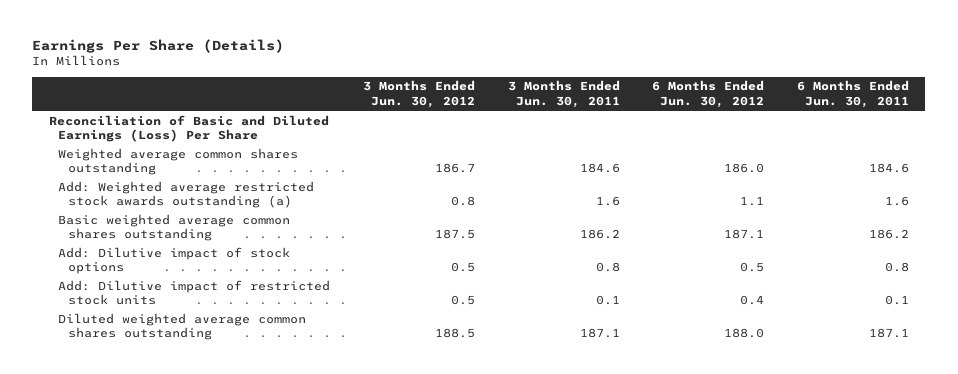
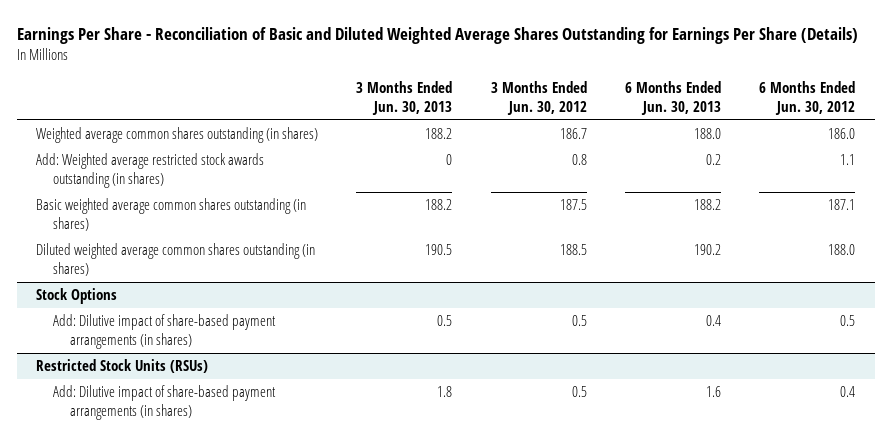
- Earnings Per Share (Details)
+ Earnings Per Share - Reconciliation of Basic and Diluted Weighted Average Shares Outstanding for Earnings Per Share (Details)
- | 3 Months Ended Jun. 30, 2012 | 3 Months Ended Jun. 30, 2011 | 6 Months Ended Jun. 30, 2012 | 6 Months Ended Jun. 30, 2011
+ | 3 Months Ended Jun. 30, 2013 | 3 Months Ended Jun. 30, 2012 | 6 Months Ended Jun. 30, 2013 | 6 Months Ended Jun. 30, 2012
- Reconciliation of Basic and Diluted Earnings (Loss) Per Share
- Weighted average common shares outstanding | 186.7 | 184.6 | 186.0 | 184.6
- Add: Weighted average restricted stock awards outstanding (a) | 0.8 | 1.6 | 1.1 | 1.6
- Basic weighted average common shares outstanding | 187.5 | 186.2 | 187.1 | 186.2
- Add: Dilutive impact of stock options | 0.5 | 0.8 | 0.5 | 0.8
- Add: Dilutive impact of restricted stock units | 0.5 | 0.1 | 0.4 | 0.1
- Diluted weighted average common shares outstanding | 188.5 | 187.1 | 188.0 | 187.1
+ Weighted average common shares outstanding (in shares) | 188.2 | 186.7 | 188.0 | 186.0
+ Add: Weighted average restricted stock awards outstanding (in shares) | 0 | 0.8 | 0.2 | 1.1
+ Basic weighted average common shares outstanding (in shares) | 188.2 | 187.5 | 188.2 | 187.1
+ Diluted weighted average common shares outstanding (in shares) | 190.5 | 188.5 | 190.2 | 188.0
+ Stock Options
+ Add: Dilutive impact of share-based payment arrangements (in shares) | 0.5 | 0.5 | 0.4 | 0.5
+ Restricted Stock Units (RSUs)
+ Add: Dilutive impact of share-based payment arrangements (in shares) | 1.8 | 0.5 | 1.6 | 0.4

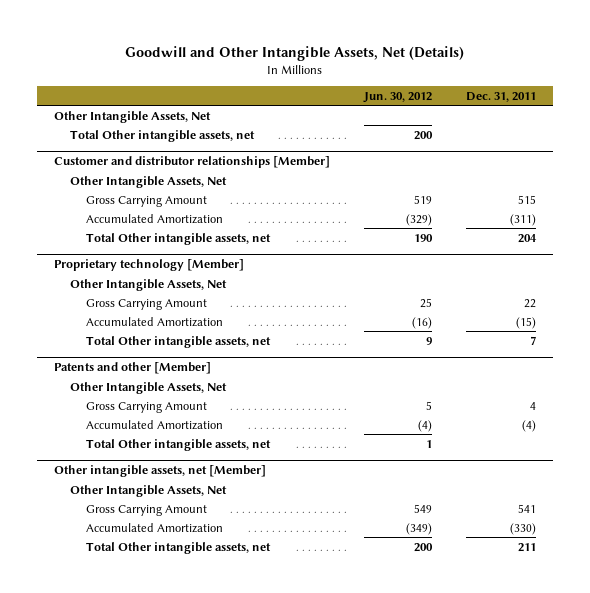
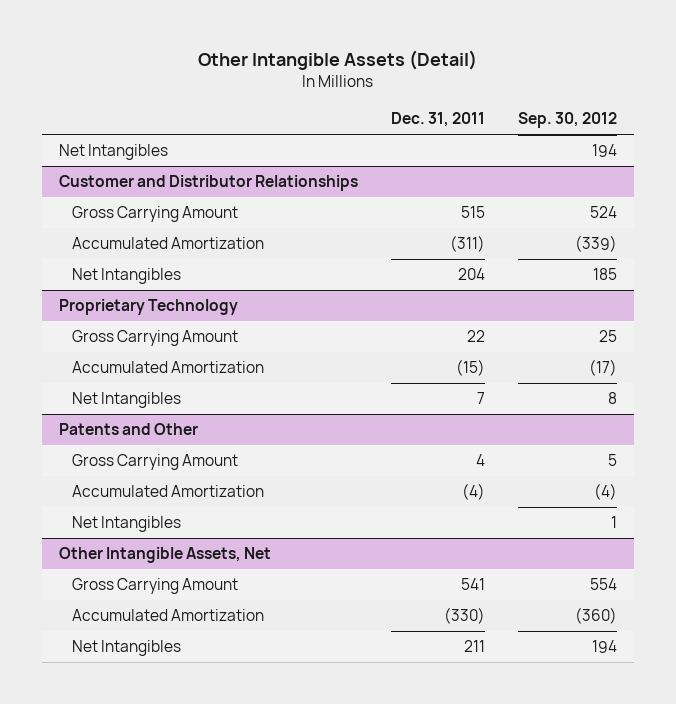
- Goodwill and Other Intangible Assets, Net (Details)
+ Other Intangible Assets (Detail)
- | Jun. 30, 2012 | Dec. 31, 2011
+ | Dec. 31, 2011 | Sep. 30, 2012
- Other Intangible Assets, Net
- Total Other intangible assets, net | 200 |
- Customer and distributor relationships [Member]
- Other Intangible Assets, Net
+ Net Intangibles | | 194
+ Customer and Distributor Relationships
- Total Other intangible assets, net | 190 | 204
- Proprietary technology [Member]
- Other Intangible Assets, Net
+ Net Intangibles | 204 | 185
+ Proprietary Technology
- Total Other intangible assets, net | 9 | 7
- Patents and other [Member]
- Other Intangible Assets, Net
+ Net Intangibles | 7 | 8
+ Patents and Other
- Total Other intangible assets, net | 1 |
- Other intangible assets, net [Member]
- Other Intangible Assets, Net
+ Net Intangibles | | 1
+ Other Intangible Assets, Net
- Total Other intangible assets, net | 200 | 211
+ Net Intangibles | 211 | 194

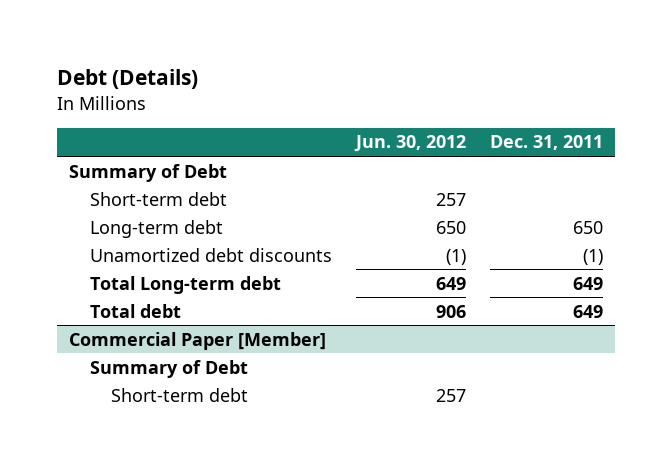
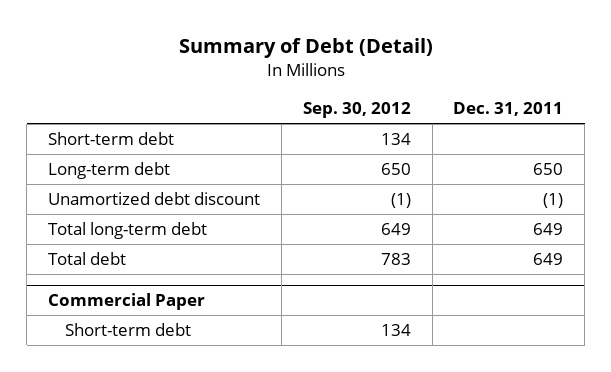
- Debt (Details)
+ Summary of Debt (Detail)
- | Jun. 30, 2012 | Dec. 31, 2011
+ | Sep. 30, 2012 | Dec. 31, 2011
- Summary of Debt
- Unamortized debt discounts | (1) | (1)
- Total Long-term debt | 649 | 649
+ Unamortized debt discount | (1) | (1)
+ Total long-term debt | 649 | 649
- Commercial Paper [Member]
- Summary of Debt
+ Commercial Paper

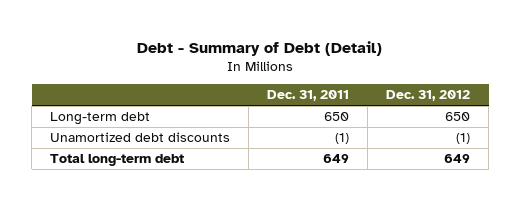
- Summary of Debt (Detail)
+ Debt - Summary of Debt (Detail)
- | Sep. 30, 2012 | Dec. 31, 2011
+ | Dec. 31, 2011 | Dec. 31, 2012
- Short-term debt | 134 |
- Unamortized debt discount | (1) | (1)
+ Unamortized debt discounts | (1) | (1)
- Total debt | 783 | 649
- Commercial Paper
- Short-term debt | 134 |

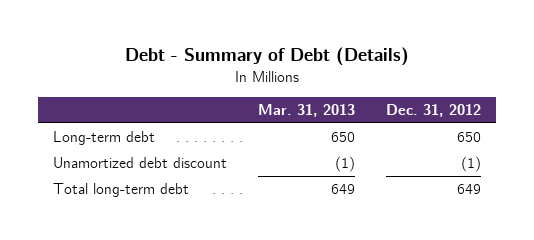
- Debt - Summary of Debt (Detail)
+ Debt - Summary of Debt (Details)
- | Dec. 31, 2011 | Dec. 31, 2012
+ | Mar. 31, 2013 | Dec. 31, 2012
- Unamortized debt discounts | (1) | (1)
+ Unamortized debt discount | (1) | (1)

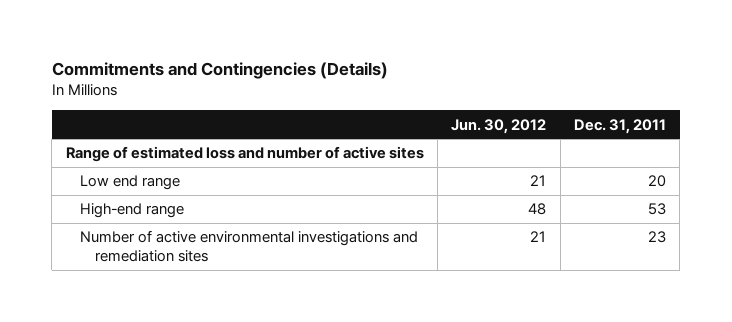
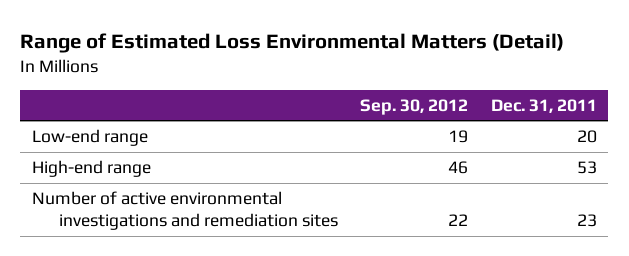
- Commitments and Contingencies (Details)
+ Range of Estimated Loss Environmental Matters (Detail)
- | Jun. 30, 2012 | Dec. 31, 2011
+ | Sep. 30, 2012 | Dec. 31, 2011
- Range of estimated loss and number of active sites
- Low end range | 21 | 20
+ Low-end range | 19 | 20

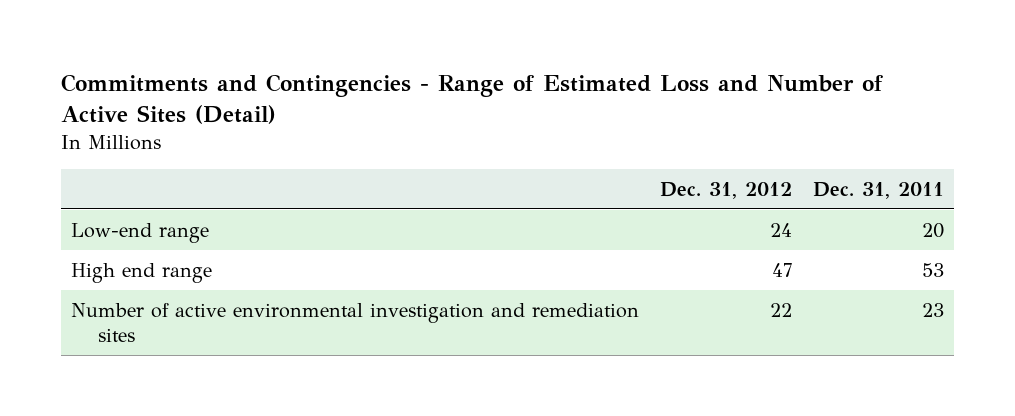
- Range of Estimated Loss Environmental Matters (Detail)
+ Commitments and Contingencies - Range of Estimated Loss and Number of Active Sites (Detail)
- | Sep. 30, 2012 | Dec. 31, 2011
+ | Dec. 31, 2012 | Dec. 31, 2011
- High-end range | 46 | 53
- Number of active environmental investigations and remediation sites | 22 | 23
+ High end range | 47 | 53
+ Number of active environmental investigation and remediation sites | 22 | 23

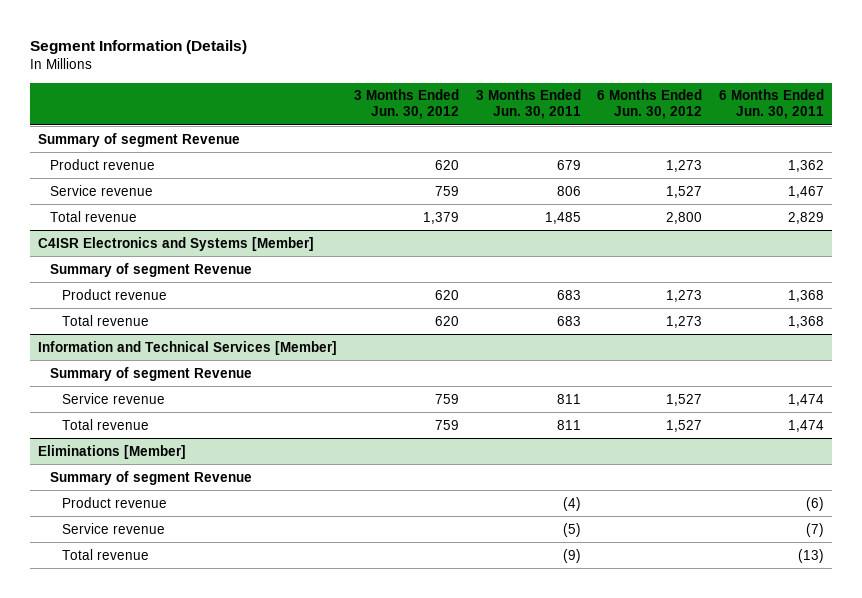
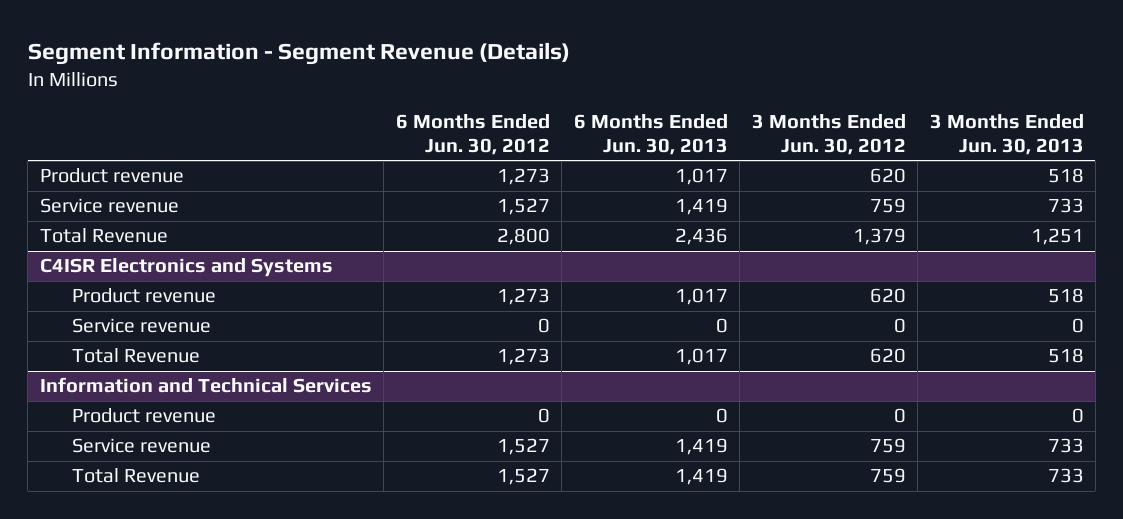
- Segment Information (Details)
+ Segment Information - Segment Revenue (Details)
- | 3 Months Ended Jun. 30, 2012 | 3 Months Ended Jun. 30, 2011 | 6 Months Ended Jun. 30, 2012 | 6 Months Ended Jun. 30, 2011
+ | 6 Months Ended Jun. 30, 2012 | 6 Months Ended Jun. 30, 2013 | 3 Months Ended Jun. 30, 2012 | 3 Months Ended Jun. 30, 2013
- Summary of segment Revenue
- Total revenue | 1,379 | 1,485 | 2,800 | 2,829
- C4ISR Electronics and Systems [Member]
- Summary of segment Revenue
+ Total Revenue | 2,800 | 2,436 | 1,379 | 1,251
+ C4ISR Electronics and Systems
- Total revenue | 620 | 683 | 1,273 | 1,368
- Information and Technical Services [Member]
- Summary of segment Revenue
+ Service revenue | 0 | 0 | 0 | 0
+ Total Revenue | 1,273 | 1,017 | 620 | 518
+ Information and Technical Services
+ Product revenue | 0 | 0 | 0 | 0
- Total revenue | 759 | 811 | 1,527 | 1,474
- Eliminations [Member]
- Summary of segment Revenue
- Product revenue | | (4) | | (6)
- Service revenue | | (5) | | (7)
- Total revenue | | (9) | | (13)
+ Total Revenue | 1,527 | 1,419 | 759 | 733

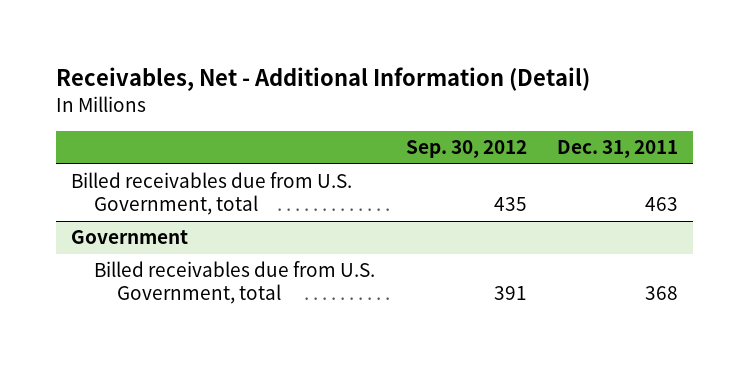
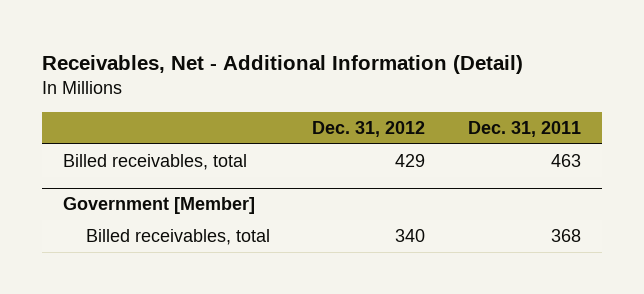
- | Sep. 30, 2012 | Dec. 31, 2011
+ | Dec. 31, 2012 | Dec. 31, 2011
- Billed receivables due from U.S. Government, total | 435 | 463
- Government
- Billed receivables due from U.S. Government, total | 391 | 368
+ Billed receivables, total | 429 | 463
+ Government [Member]
+ Billed receivables, total | 340 | 368

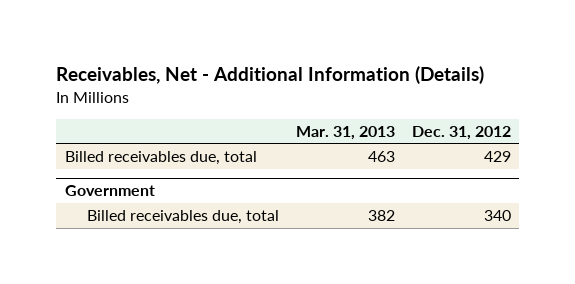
- Receivables, Net - Additional Information (Detail)
+ Receivables, Net - Additional Information (Details)
- | Dec. 31, 2012 | Dec. 31, 2011
+ | Mar. 31, 2013 | Dec. 31, 2012
- Billed receivables, total | 429 | 463
- Government [Member]
- Billed receivables, total | 340 | 368
+ Billed receivables due, total | 463 | 429
+ Government
+ Billed receivables due, total | 382 | 340

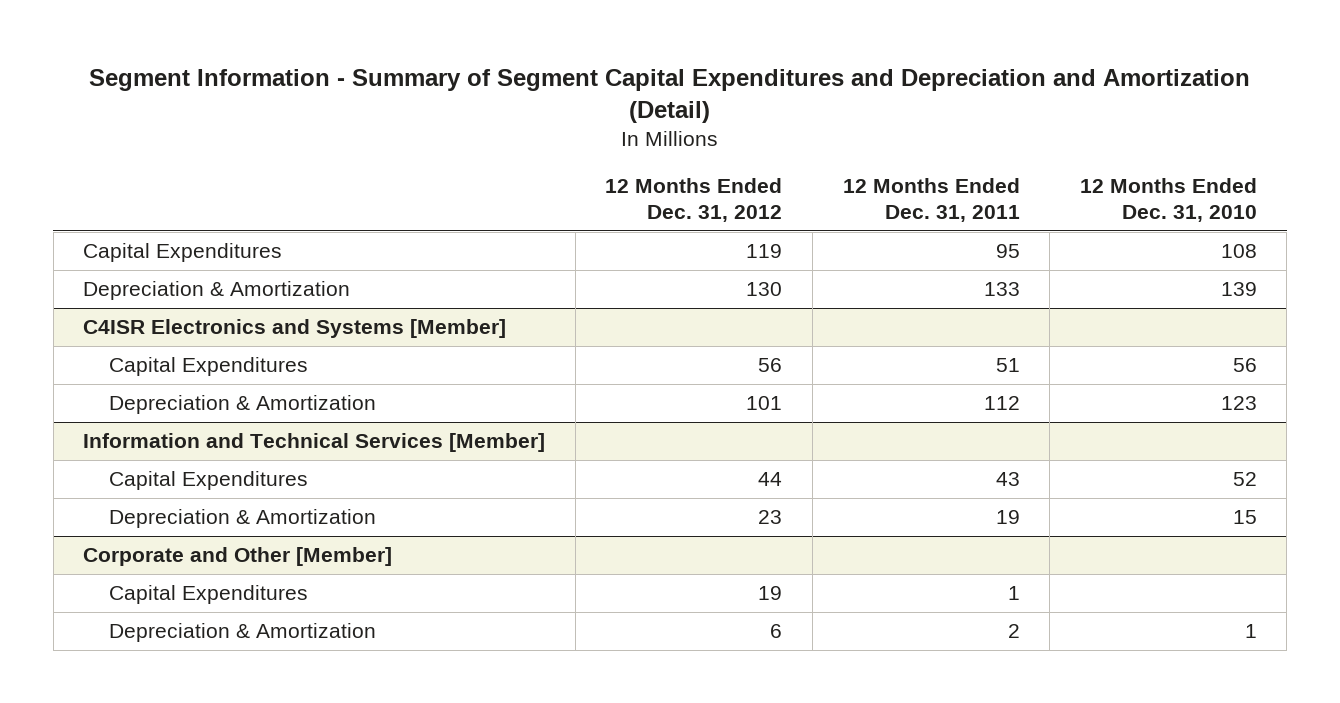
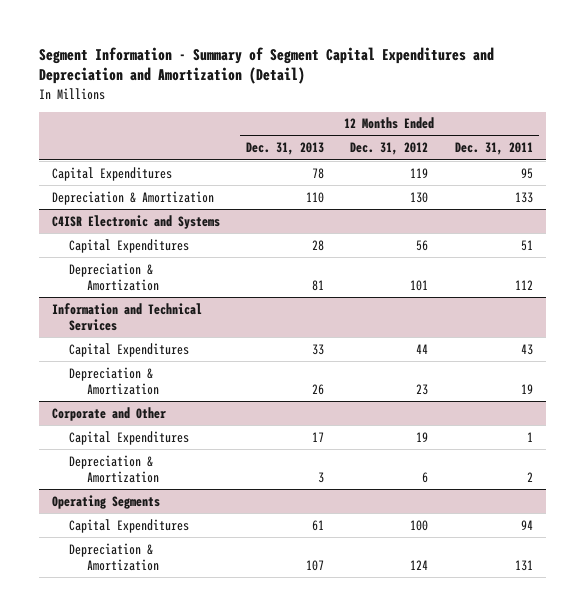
- | 12 Months Ended Dec. 31, 2012 | 12 Months Ended Dec. 31, 2011 | 12 Months Ended Dec. 31, 2010
+ | 12 Months Ended Dec. 31, 2013 | 12 Months Ended Dec. 31, 2012 | 12 Months Ended Dec. 31, 2011
- C4ISR Electronics and Systems [Member]
+ C4ISR Electronic and Systems
- Information and Technical Services [Member]
+ Information and Technical Services
- Corporate and Other [Member]
+ Corporate and Other
+ Operating Segments
+ Capital Expenditures | 61 | 100 | 94
+ Depreciation & Amortization | 107 | 124 | 131

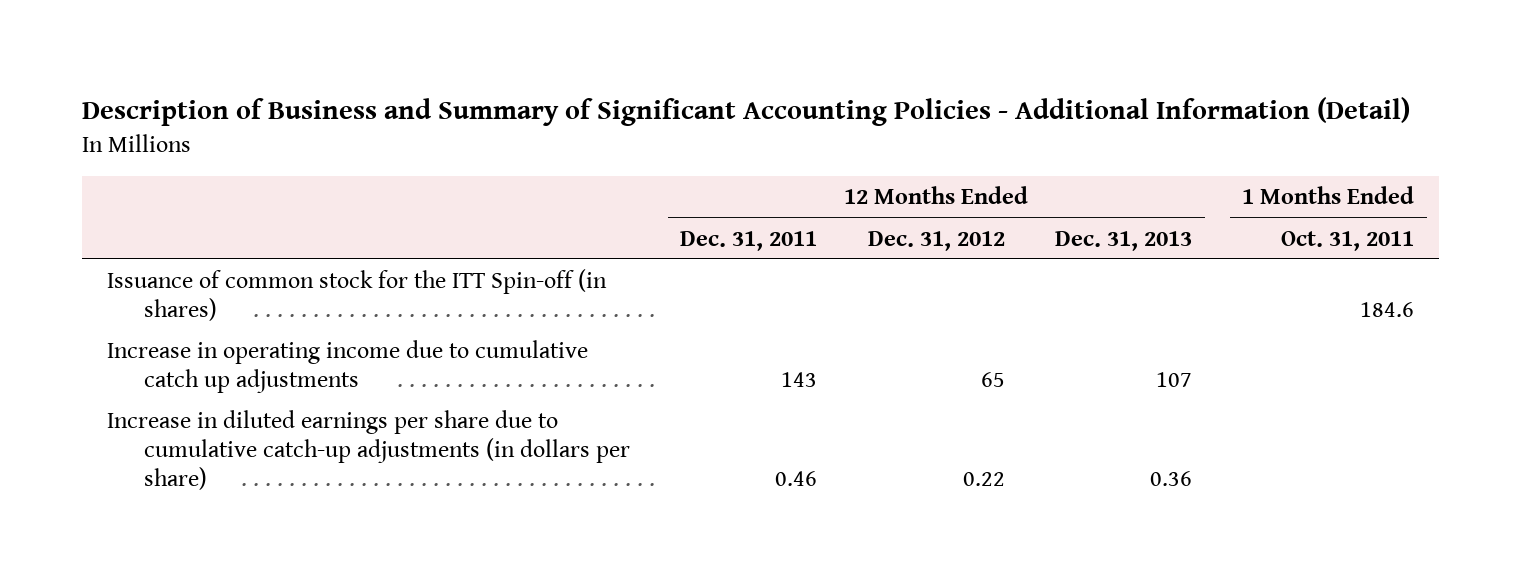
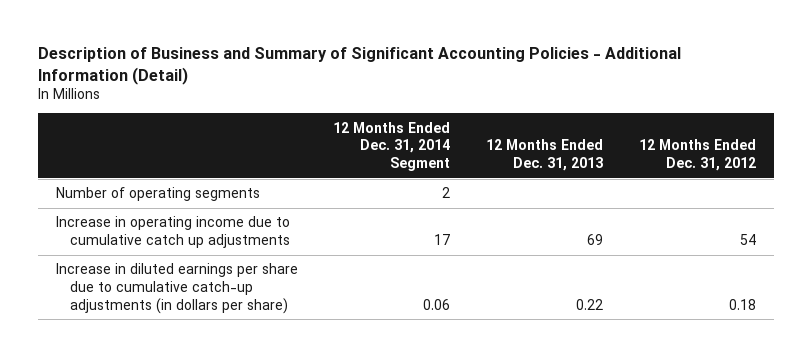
- | 12 Months Ended Dec. 31, 2011 | 12 Months Ended Dec. 31, 2012 | 12 Months Ended Dec. 31, 2013 | 1 Months Ended Oct. 31, 2011
+ | 12 Months Ended Dec. 31, 2014 Segment | 12 Months Ended Dec. 31, 2013 | 12 Months Ended Dec. 31, 2012
- Issuance of common stock for the ITT Spin-off (in shares) | | | | 184.6
- Increase in operating income due to cumulative catch up adjustments | 143 | 65 | 107 |
- Increase in diluted earnings per share due to cumulative catch-up adjustments (in dollars per share) | 0.46 | 0.22 | 0.36 |
+ Number of operating segments | 2 | |
+ Increase in operating income due to cumulative catch up adjustments | 17 | 69 | 54
+ Increase in diluted earnings per share due to cumulative catch-up adjustments (in dollars per share) | 0.06 | 0.22 | 0.18

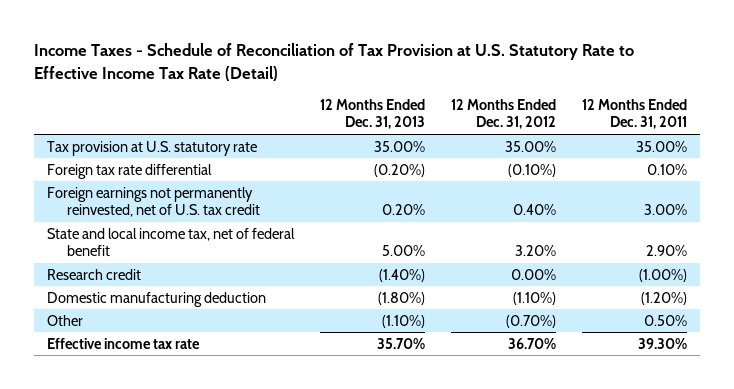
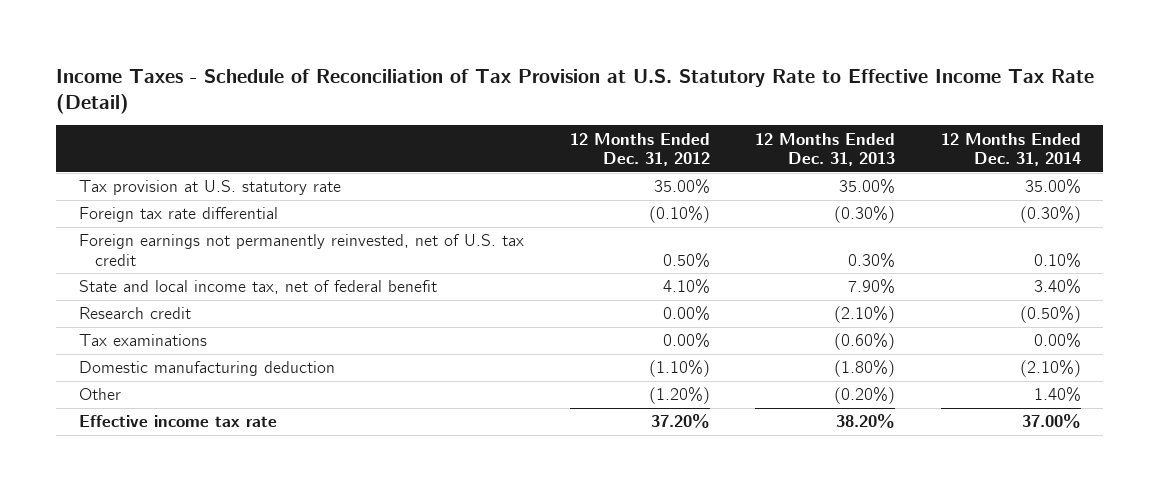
- | 12 Months Ended Dec. 31, 2013 | 12 Months Ended Dec. 31, 2012 | 12 Months Ended Dec. 31, 2011
+ | 12 Months Ended Dec. 31, 2012 | 12 Months Ended Dec. 31, 2013 | 12 Months Ended Dec. 31, 2014
- Foreign tax rate differential | (0.20%) | (0.10%) | 0.10%
- Foreign earnings not permanently reinvested, net of U.S. tax credit | 0.20% | 0.40% | 3.00%
- State and local income tax, net of federal benefit | 5.00% | 3.20% | 2.90%
- Research credit | (1.40%) | 0.00% | (1.00%)
+ Foreign tax rate differential | (0.10%) | (0.30%) | (0.30%)
+ Foreign earnings not permanently reinvested, net of U.S. tax credit | 0.50% | 0.30% | 0.10%
+ State and local income tax, net of federal benefit | 4.10% | 7.90% | 3.40%
+ Research credit | 0.00% | (2.10%) | (0.50%)
+ Tax examinations | 0.00% | (0.60%) | 0.00%
- Other | (1.10%) | (0.70%) | 0.50%
- Effective income tax rate | 35.70% | 36.70% | 39.30%
+ Other | (1.20%) | (0.20%) | 1.40%
+ Effective income tax rate | 37.20% | 38.20% | 37.00%

